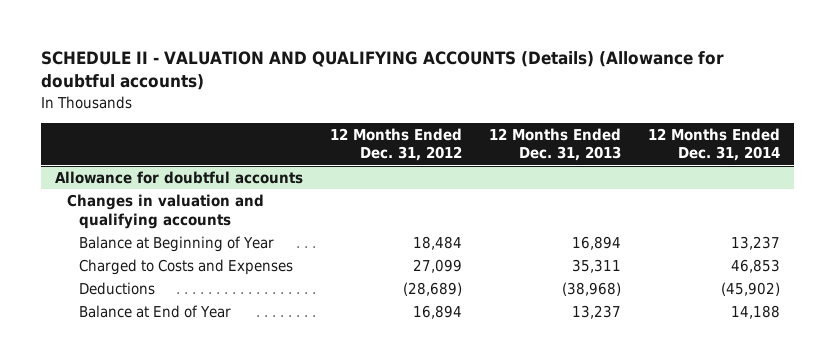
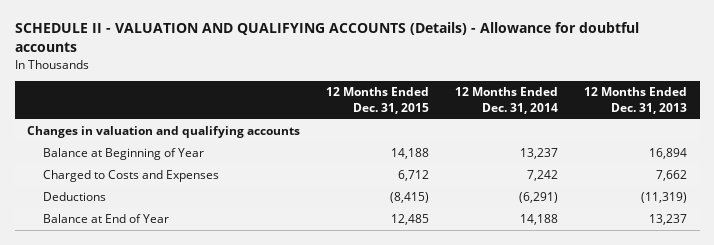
- SCHEDULE II - VALUATION AND QUALIFYING ACCOUNTS (Details) (Allowance for doubtful accounts)
+ SCHEDULE II - VALUATION AND QUALIFYING ACCOUNTS (Details) - Allowance for doubtful accounts
- | 12 Months Ended Dec. 31, 2012 | 12 Months Ended Dec. 31, 2013 | 12 Months Ended Dec. 31, 2014
+ | 12 Months Ended Dec. 31, 2015 | 12 Months Ended Dec. 31, 2014 | 12 Months Ended Dec. 31, 2013
- Allowance for doubtful accounts
- Charged to Costs and Expenses | 27,099 | 35,311 | 46,853
- Deductions | (28,689) | (38,968) | (45,902)
+ Charged to Costs and Expenses | 6,712 | 7,242 | 7,662
+ Deductions | (8,415) | (6,291) | (11,319)

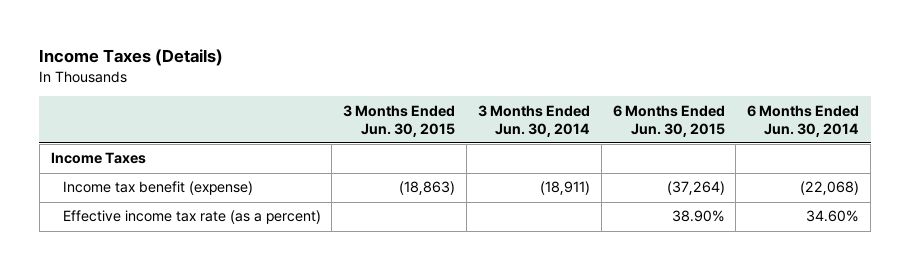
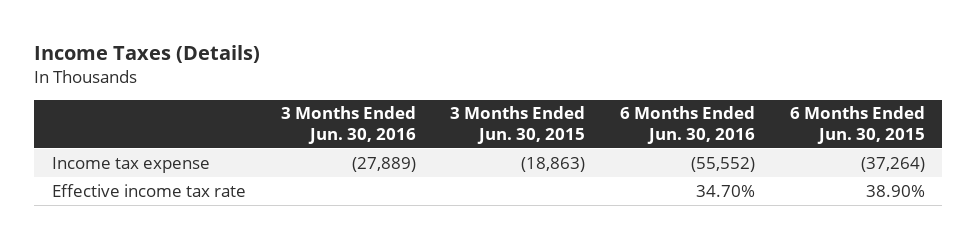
- | 3 Months Ended Jun. 30, 2015 | 3 Months Ended Jun. 30, 2014 | 6 Months Ended Jun. 30, 2015 | 6 Months Ended Jun. 30, 2014
+ | 3 Months Ended Jun. 30, 2016 | 3 Months Ended Jun. 30, 2015 | 6 Months Ended Jun. 30, 2016 | 6 Months Ended Jun. 30, 2015
- Income Taxes
- Income tax benefit (expense) | (18,863) | (18,911) | (37,264) | (22,068)
- Effective income tax rate (as a percent) | | | 38.90% | 34.60%
+ Income tax expense | (27,889) | (18,863) | (55,552) | (37,264)
+ Effective income tax rate | | | 34.70% | 38.90%

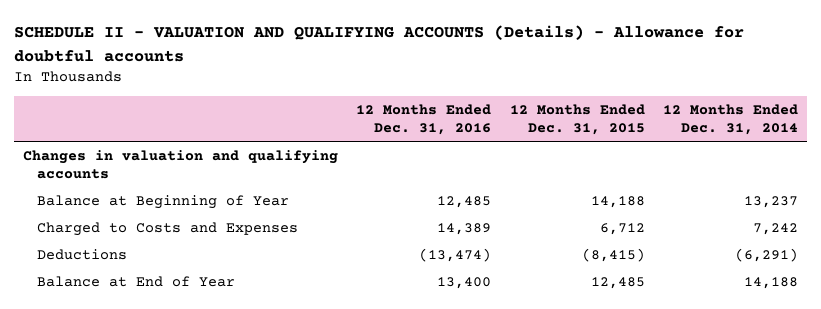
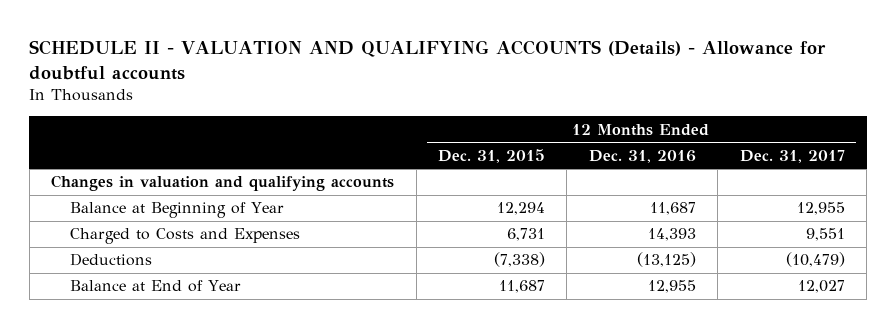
- | 12 Months Ended Dec. 31, 2016 | 12 Months Ended Dec. 31, 2015 | 12 Months Ended Dec. 31, 2014
+ | 12 Months Ended Dec. 31, 2015 | 12 Months Ended Dec. 31, 2016 | 12 Months Ended Dec. 31, 2017
- Balance at Beginning of Year | 12,485 | 14,188 | 13,237
- Charged to Costs and Expenses | 14,389 | 6,712 | 7,242
- Deductions | (13,474) | (8,415) | (6,291)
- Balance at End of Year | 13,400 | 12,485 | 14,188
+ Balance at Beginning of Year | 12,294 | 11,687 | 12,955
+ Charged to Costs and Expenses | 6,731 | 14,393 | 9,551
+ Deductions | (7,338) | (13,125) | (10,479)
+ Balance at End of Year | 11,687 | 12,955 | 12,027

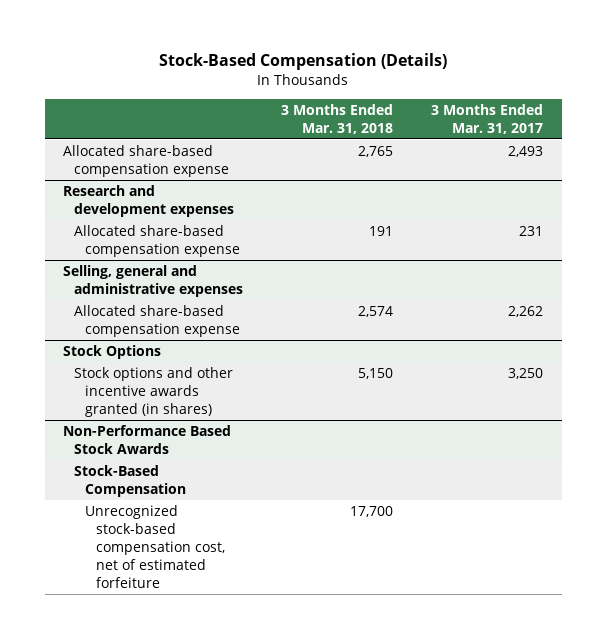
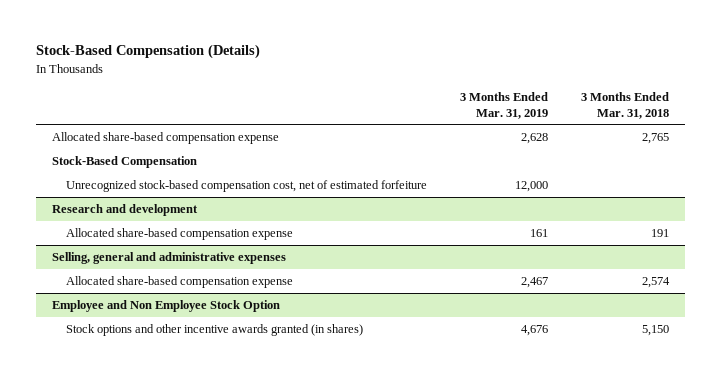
- | 3 Months Ended Mar. 31, 2018 | 3 Months Ended Mar. 31, 2017
+ | 3 Months Ended Mar. 31, 2019 | 3 Months Ended Mar. 31, 2018
- Research and development expenses
+ Stock-Based Compensation
+ Unrecognized stock-based compensation cost, net of estimated forfeiture | 12,000 |
+ Research and development
- Stock Options
+ Employee and Non Employee Stock Option
- Non-Performance Based Stock Awards
- Stock-Based Compensation
- Unrecognized stock-based compensation cost, net of estimated forfeiture | 17,700 |

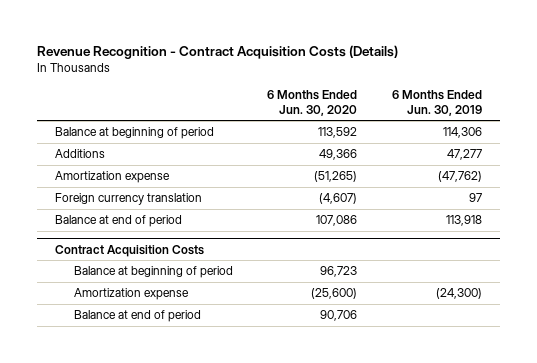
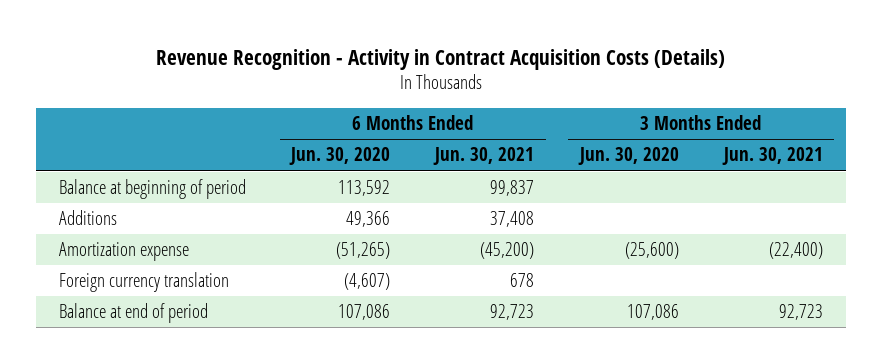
- Revenue Recognition - Contract Acquisition Costs (Details)
+ Revenue Recognition - Activity in Contract Acquisition Costs (Details)
- | 6 Months Ended Jun. 30, 2020 | 6 Months Ended Jun. 30, 2019
+ | 6 Months Ended Jun. 30, 2020 | 6 Months Ended Jun. 30, 2021 | 3 Months Ended Jun. 30, 2020 | 3 Months Ended Jun. 30, 2021
- Contract Acquisition Costs
- Balance at beginning of period | 96,723 |
- Amortization expense | (25,600) | (24,300)
- Balance at end of period | 90,706 |

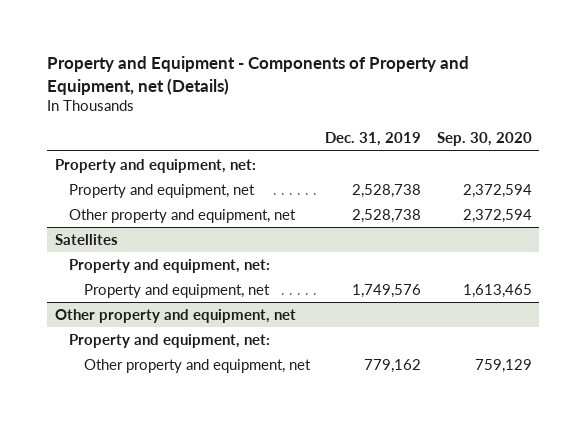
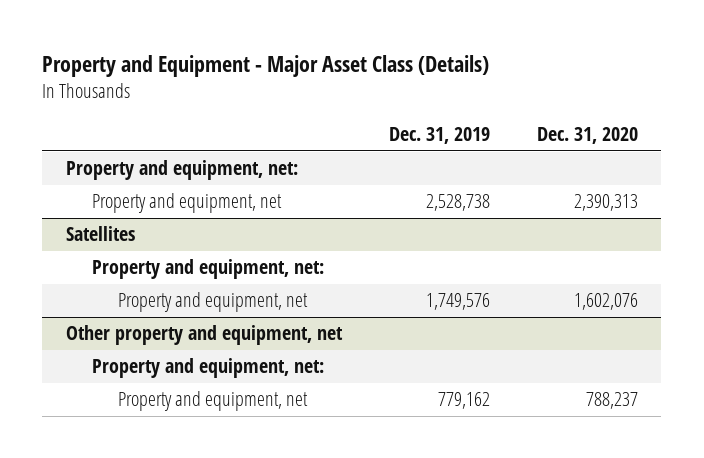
- Property and Equipment - Components of Property and Equipment, net (Details)
+ Property and Equipment - Major Asset Class (Details)
- | Dec. 31, 2019 | Sep. 30, 2020
+ | Dec. 31, 2019 | Dec. 31, 2020
- Other property and equipment, net | 2,528,738 | 2,372,594
@ Other property and equipment, net
- Other property and equipment, net | 779,162 | 759,129
+ Property and equipment, net | 779,162 | 788,237

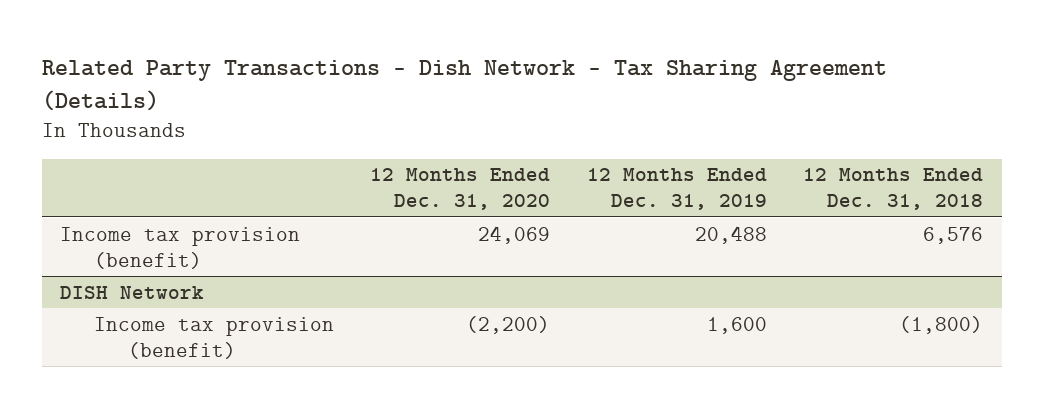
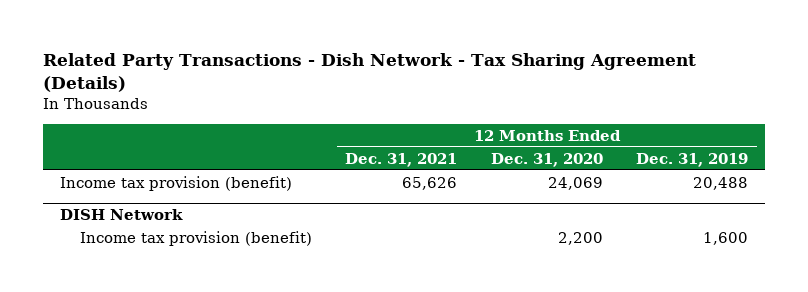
- | 12 Months Ended Dec. 31, 2020 | 12 Months Ended Dec. 31, 2019 | 12 Months Ended Dec. 31, 2018
+ | 12 Months Ended Dec. 31, 2021 | 12 Months Ended Dec. 31, 2020 | 12 Months Ended Dec. 31, 2019
@ DISH Network
- Income tax provision (benefit) | (2,200) | 1,600 | (1,800)
+ Income tax provision (benefit) | | 2,200 | 1,600

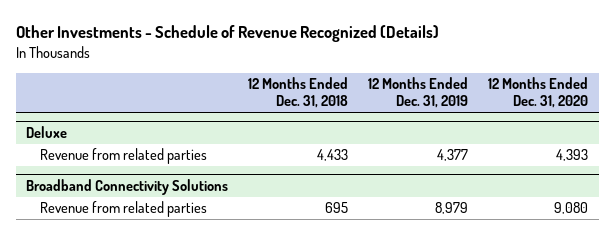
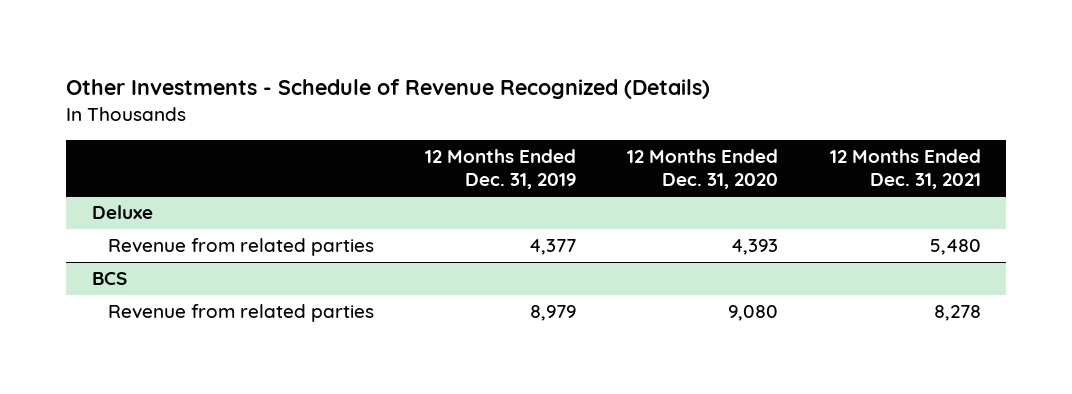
- | 12 Months Ended Dec. 31, 2018 | 12 Months Ended Dec. 31, 2019 | 12 Months Ended Dec. 31, 2020
+ | 12 Months Ended Dec. 31, 2019 | 12 Months Ended Dec. 31, 2020 | 12 Months Ended Dec. 31, 2021
- Broadband Connectivity Solutions
+ BCS

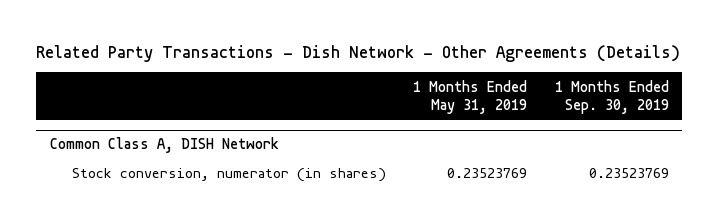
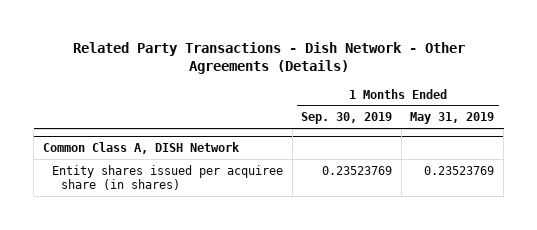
- | 1 Months Ended May 31, 2019 | 1 Months Ended Sep. 30, 2019
+ | 1 Months Ended Sep. 30, 2019 | 1 Months Ended May 31, 2019
@ Common Class A, DISH Network
- Stock conversion, numerator (in shares) | 0.23523769 | 0.23523769
+ Entity shares issued per acquiree share (in shares) | 0.23523769 | 0.23523769

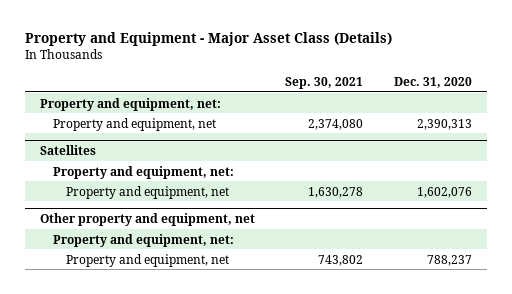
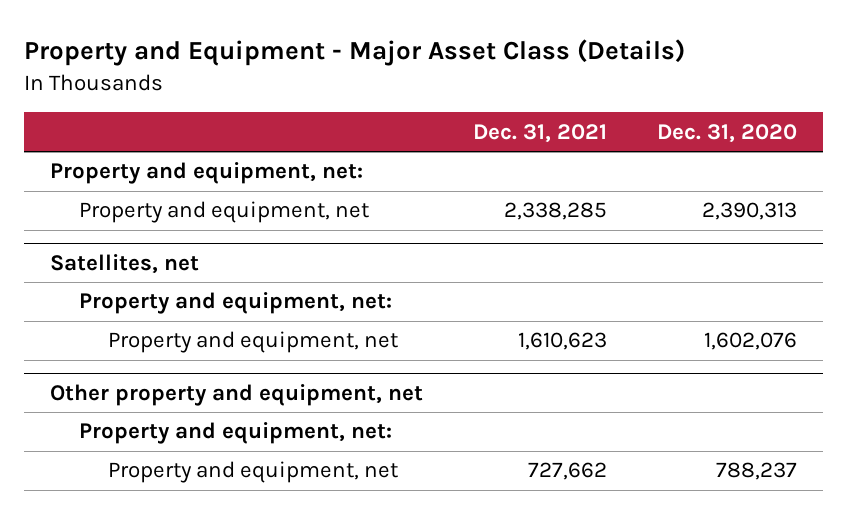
- | Sep. 30, 2021 | Dec. 31, 2020
+ | Dec. 31, 2021 | Dec. 31, 2020
- Satellites
+ Satellites, net

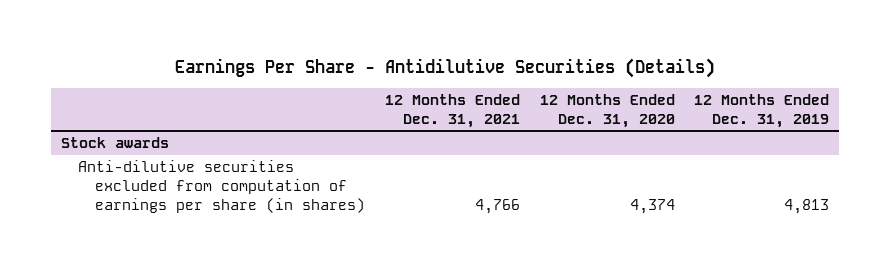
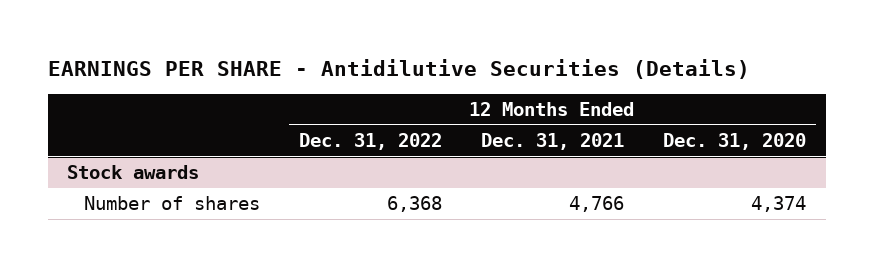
- Earnings Per Share - Antidilutive Securities (Details)
+ EARNINGS PER SHARE - Antidilutive Securities (Details)
- | 12 Months Ended Dec. 31, 2021 | 12 Months Ended Dec. 31, 2020 | 12 Months Ended Dec. 31, 2019
+ | 12 Months Ended Dec. 31, 2022 | 12 Months Ended Dec. 31, 2021 | 12 Months Ended Dec. 31, 2020
@ Stock awards
- Anti-dilutive securities excluded from computation of earnings per share (in shares) | 4,766 | 4,374 | 4,813
+ Number of shares | 6,368 | 4,766 | 4,374

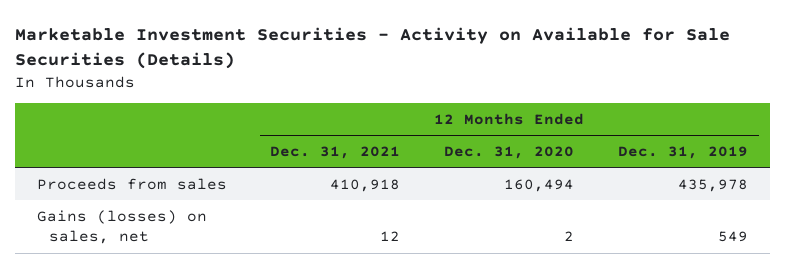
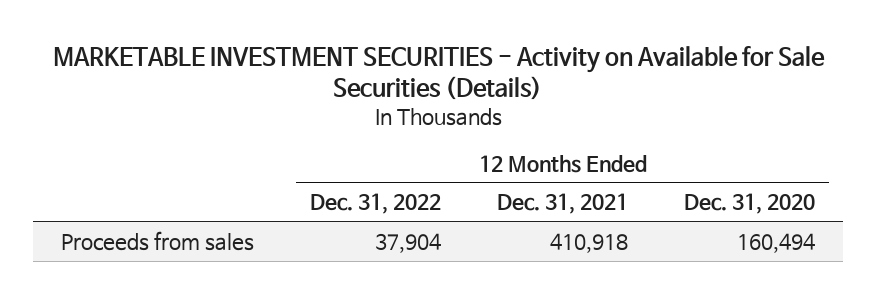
- Marketable Investment Securities - Activity on Available for Sale Securities (Details)
+ MARKETABLE INVESTMENT SECURITIES - Activity on Available for Sale Securities (Details)
- | 12 Months Ended Dec. 31, 2021 | 12 Months Ended Dec. 31, 2020 | 12 Months Ended Dec. 31, 2019
+ | 12 Months Ended Dec. 31, 2022 | 12 Months Ended Dec. 31, 2021 | 12 Months Ended Dec. 31, 2020
- Gains (losses) on sales, net | 12 | 2 | 549

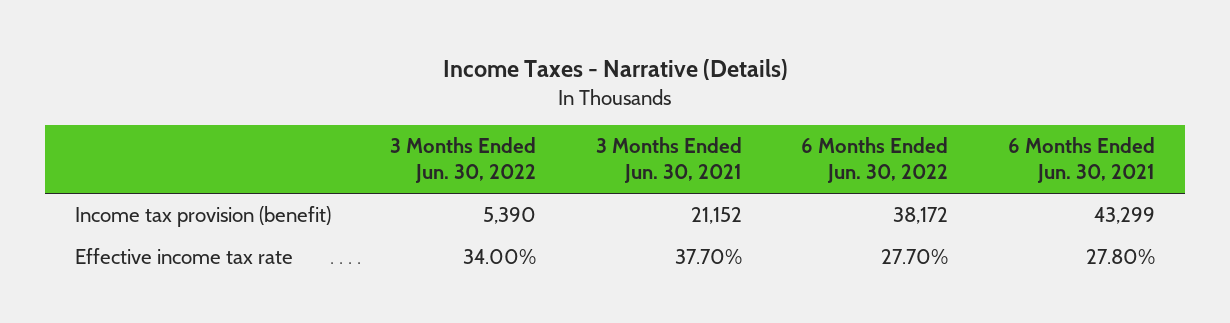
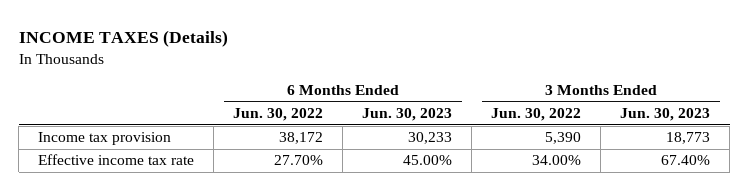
- Income Taxes - Narrative (Details)
+ INCOME TAXES (Details)
- | 3 Months Ended Jun. 30, 2022 | 3 Months Ended Jun. 30, 2021 | 6 Months Ended Jun. 30, 2022 | 6 Months Ended Jun. 30, 2021
+ | 6 Months Ended Jun. 30, 2022 | 6 Months Ended Jun. 30, 2023 | 3 Months Ended Jun. 30, 2022 | 3 Months Ended Jun. 30, 2023
- Income tax provision (benefit) | 5,390 | 21,152 | 38,172 | 43,299
+ Income tax provision | 38,172 | 30,233 | 5,390 | 18,773

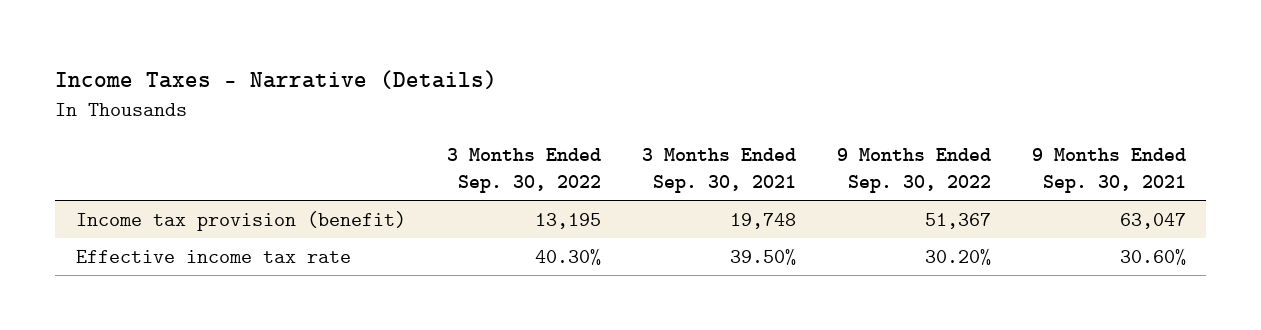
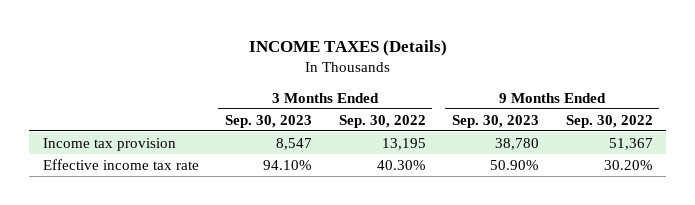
- Income Taxes - Narrative (Details)
+ INCOME TAXES (Details)
- | 3 Months Ended Sep. 30, 2022 | 3 Months Ended Sep. 30, 2021 | 9 Months Ended Sep. 30, 2022 | 9 Months Ended Sep. 30, 2021
+ | 3 Months Ended Sep. 30, 2023 | 3 Months Ended Sep. 30, 2022 | 9 Months Ended Sep. 30, 2023 | 9 Months Ended Sep. 30, 2022
- Income tax provision (benefit) | 13,195 | 19,748 | 51,367 | 63,047
+ Income tax provision | 8,547 | 13,195 | 38,780 | 51,367

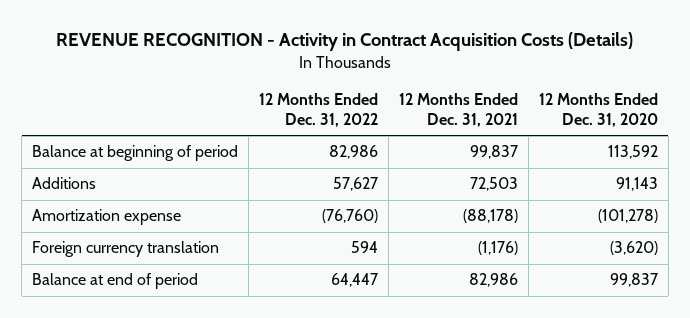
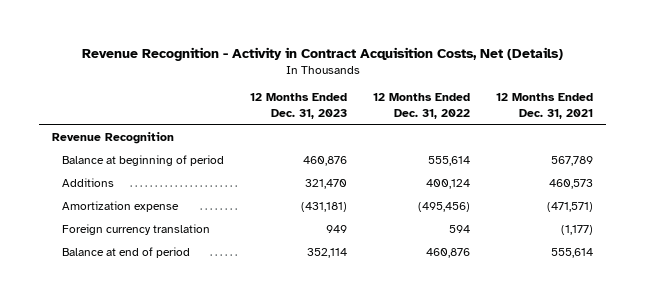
- REVENUE RECOGNITION - Activity in Contract Acquisition Costs (Details)
+ Revenue Recognition - Activity in Contract Acquisition Costs, Net (Details)
- | 12 Months Ended Dec. 31, 2022 | 12 Months Ended Dec. 31, 2021 | 12 Months Ended Dec. 31, 2020
+ | 12 Months Ended Dec. 31, 2023 | 12 Months Ended Dec. 31, 2022 | 12 Months Ended Dec. 31, 2021
- Balance at beginning of period | 82,986 | 99,837 | 113,592
- Additions | 57,627 | 72,503 | 91,143
- Amortization expense | (76,760) | (88,178) | (101,278)
- Foreign currency translation | 594 | (1,176) | (3,620)
- Balance at end of period | 64,447 | 82,986 | 99,837
+ Revenue Recognition
+ Balance at beginning of period | 460,876 | 555,614 | 567,789
+ Additions | 321,470 | 400,124 | 460,573
+ Amortization expense | (431,181) | (495,456) | (471,571)
+ Foreign currency translation | 949 | 594 | (1,177)
+ Balance at end of period | 352,114 | 460,876 | 555,614

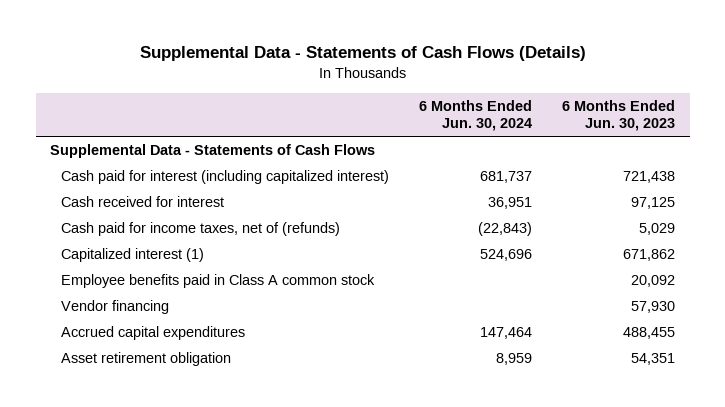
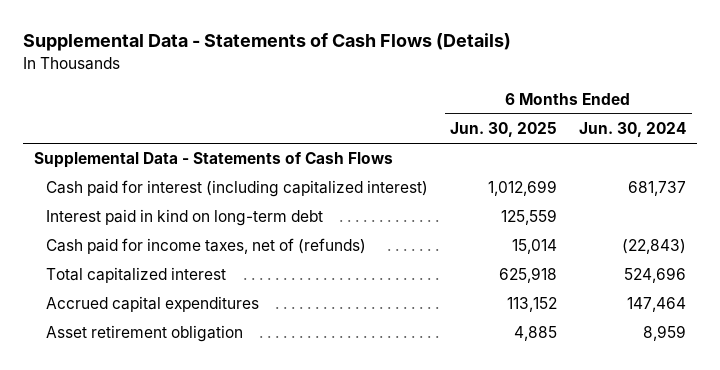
- | 6 Months Ended Jun. 30, 2024 | 6 Months Ended Jun. 30, 2023
+ | 6 Months Ended Jun. 30, 2025 | 6 Months Ended Jun. 30, 2024
- Cash received for interest | 36,951 | 97,125
+ Interest paid in kind on long-term debt | 125,559 |
- Capitalized interest (1) | 524,696 | 671,862
- Employee benefits paid in Class A common stock | | 20,092
- Vendor financing | | 57,930
+ Total capitalized interest | 625,918 | 524,696

